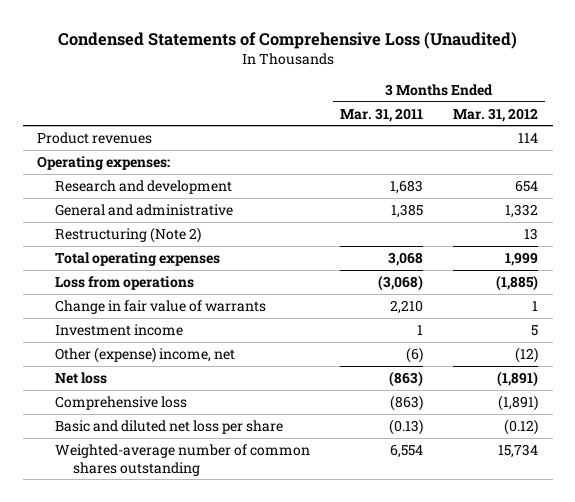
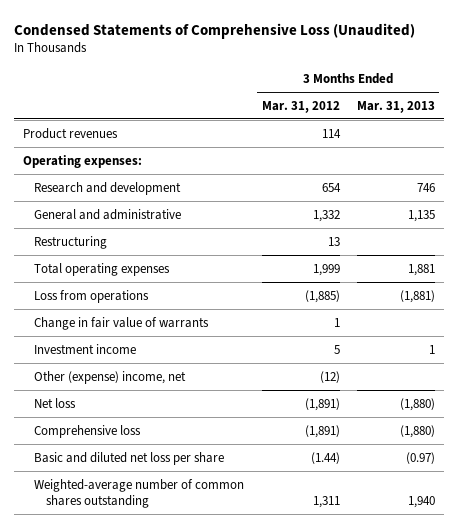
- | 3 Months Ended Mar. 31, 2011 | 3 Months Ended Mar. 31, 2012
+ | 3 Months Ended Mar. 31, 2012 | 3 Months Ended Mar. 31, 2013
- Restructuring (Note 2) | | 13
+ Restructuring | 13 |
- Basic and diluted net loss per share | (0.13) | (0.12)
- Weighted-average number of common shares outstanding | 6,554 | 15,734
+ Basic and diluted net loss per share | (1.44) | (0.97)
+ Weighted-average number of common shares outstanding | 1,311 | 1,940

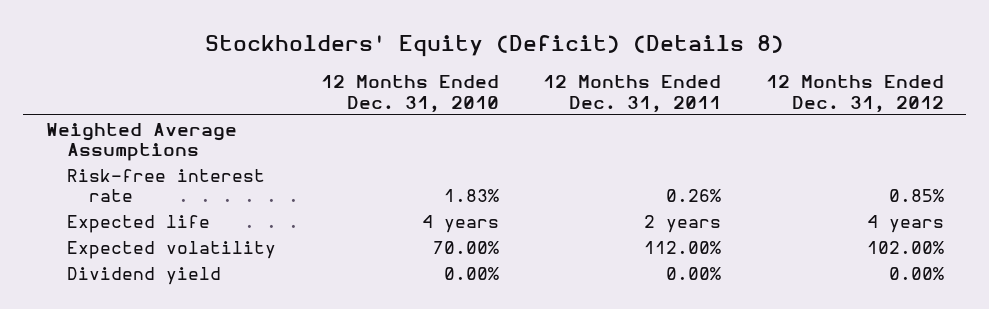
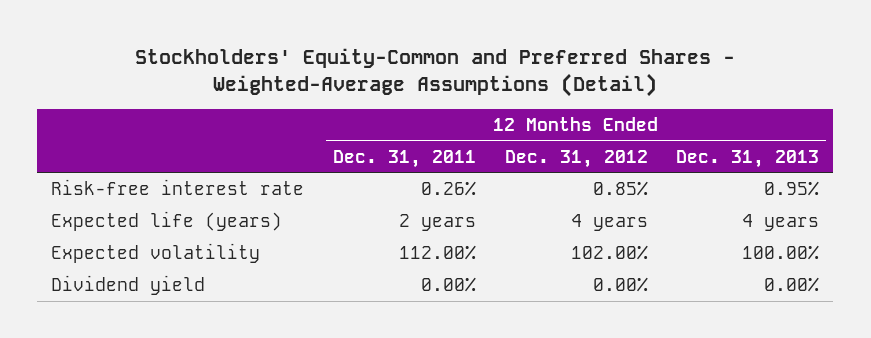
- Stockholders' Equity (Deficit) (Details 8)
+ Stockholders' Equity-Common and Preferred Shares - Weighted-Average Assumptions (Detail)
- | 12 Months Ended Dec. 31, 2010 | 12 Months Ended Dec. 31, 2011 | 12 Months Ended Dec. 31, 2012
+ | 12 Months Ended Dec. 31, 2011 | 12 Months Ended Dec. 31, 2012 | 12 Months Ended Dec. 31, 2013
- Weighted Average Assumptions
- Expected life | 4 years | 2 years | 4 years
+ Expected life (years) | 2 years | 4 years | 4 years

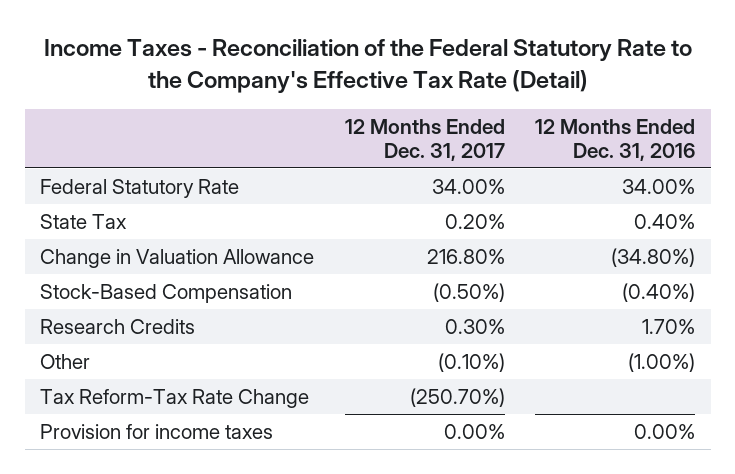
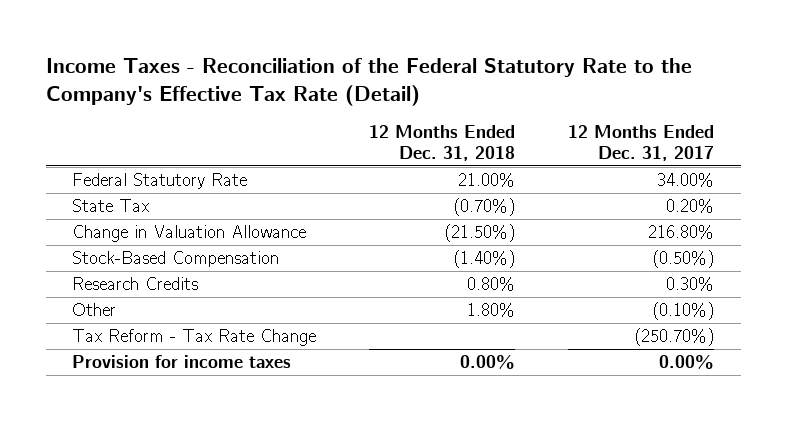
- | 12 Months Ended Dec. 31, 2017 | 12 Months Ended Dec. 31, 2016
+ | 12 Months Ended Dec. 31, 2018 | 12 Months Ended Dec. 31, 2017
- Tax Reform-Tax Rate Change | (250.70%) |
+ Tax Reform - Tax Rate Change | | (250.70%)

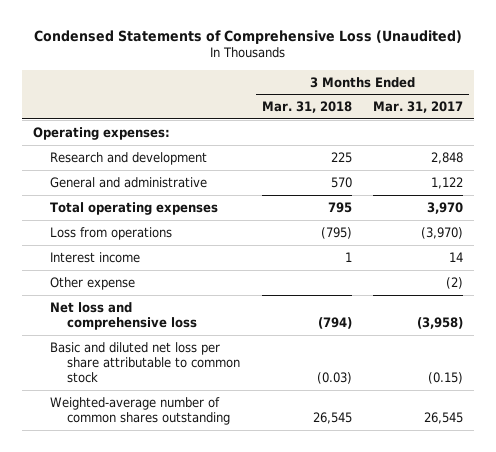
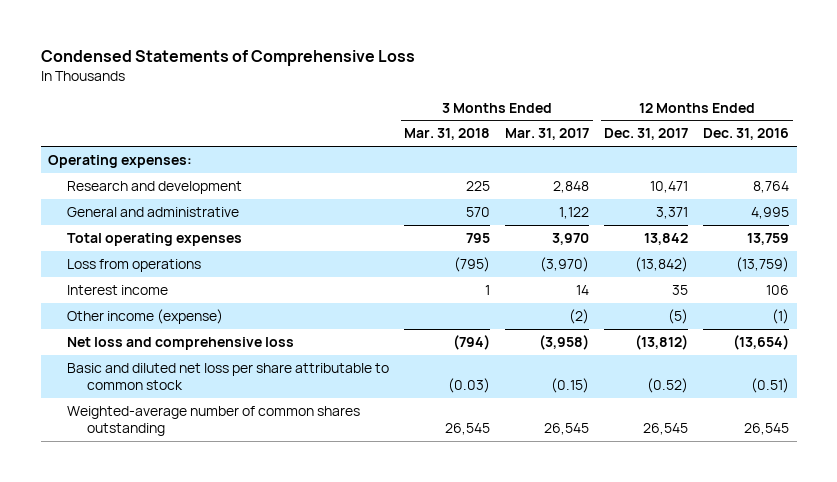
- Condensed Statements of Comprehensive Loss (Unaudited)
+ Condensed Statements of Comprehensive Loss
- | 3 Months Ended Mar. 31, 2018 | 3 Months Ended Mar. 31, 2017
+ | 3 Months Ended Mar. 31, 2018 | 3 Months Ended Mar. 31, 2017 | 12 Months Ended Dec. 31, 2017 | 12 Months Ended Dec. 31, 2016
- Other expense | | (2)
+ Other income (expense) | | (2) | (5) | (1)

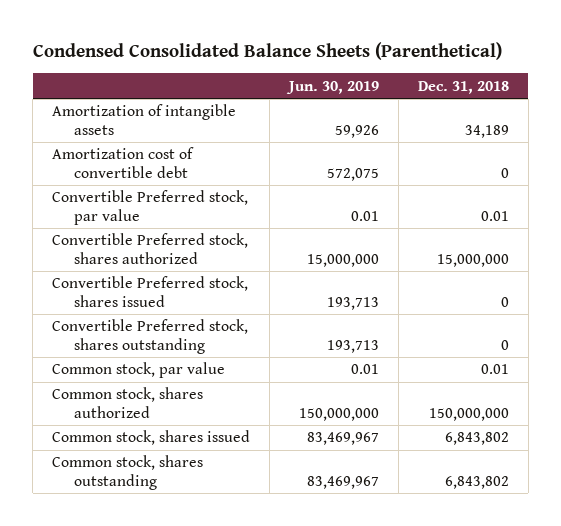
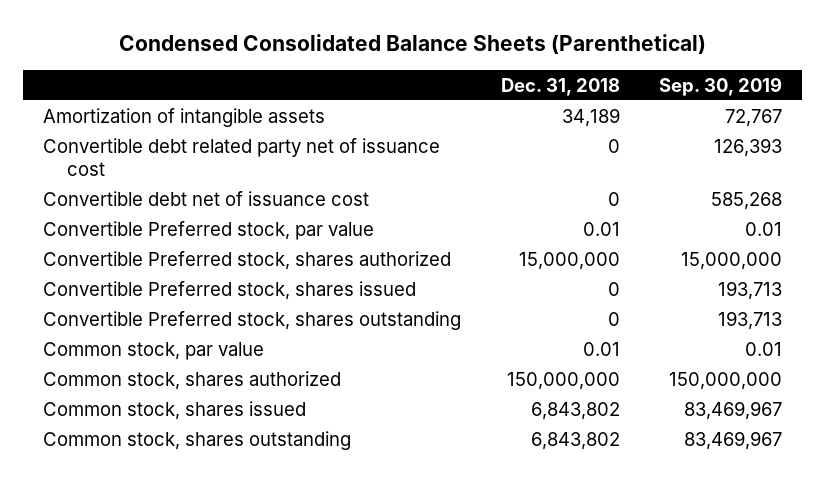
- | Jun. 30, 2019 | Dec. 31, 2018
+ | Dec. 31, 2018 | Sep. 30, 2019
- Amortization cost of convertible debt | 572,075 | 0
+ Convertible debt related party net of issuance cost | 0 | 126,393
+ Convertible debt net of issuance cost | 0 | 585,268

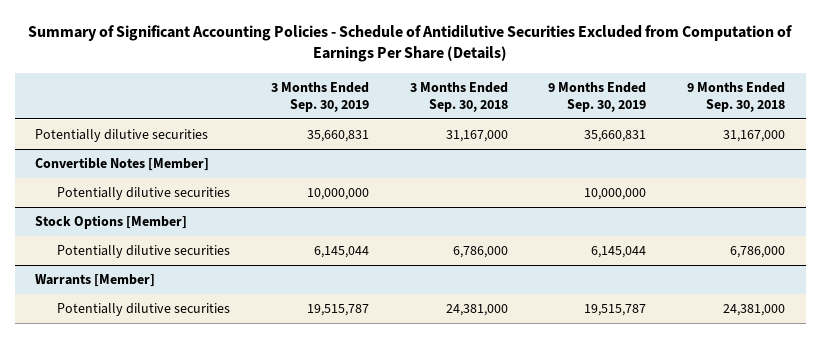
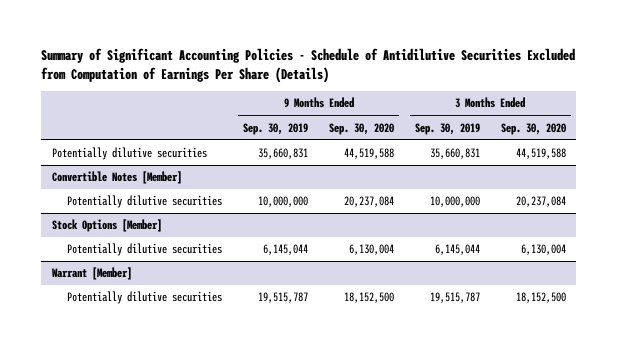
- | 3 Months Ended Sep. 30, 2019 | 3 Months Ended Sep. 30, 2018 | 9 Months Ended Sep. 30, 2019 | 9 Months Ended Sep. 30, 2018
+ | 9 Months Ended Sep. 30, 2019 | 9 Months Ended Sep. 30, 2020 | 3 Months Ended Sep. 30, 2019 | 3 Months Ended Sep. 30, 2020
- Warrants [Member]
+ Warrant [Member]

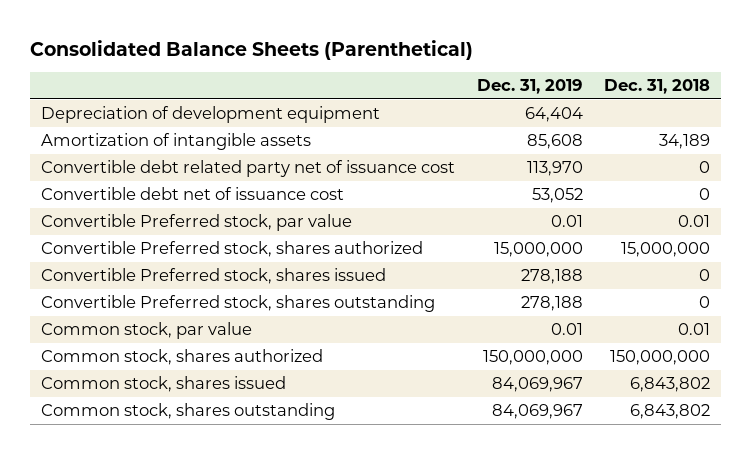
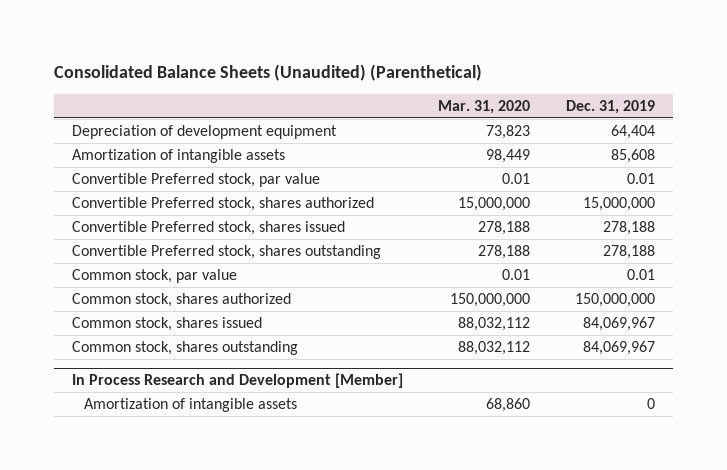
- Consolidated Balance Sheets (Parenthetical)
+ Consolidated Balance Sheets (Unaudited) (Parenthetical)
- | Dec. 31, 2019 | Dec. 31, 2018
+ | Mar. 31, 2020 | Dec. 31, 2019
- Convertible debt related party net of issuance cost | 113,970 | 0
- Convertible debt net of issuance cost | 53,052 | 0
+ In Process Research and Development [Member]
+ Amortization of intangible assets | 68,860 | 0

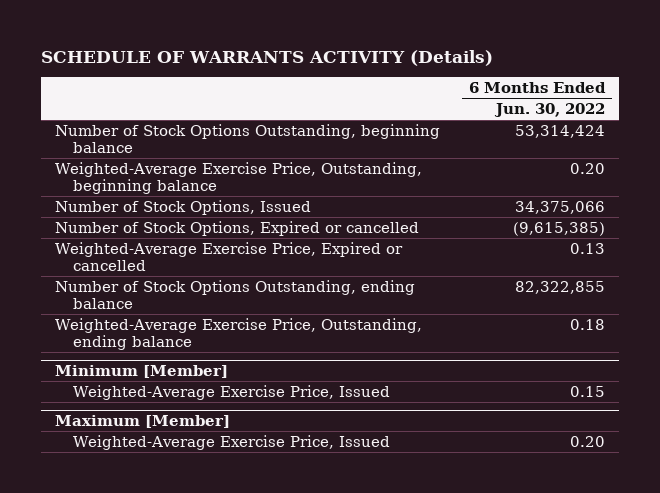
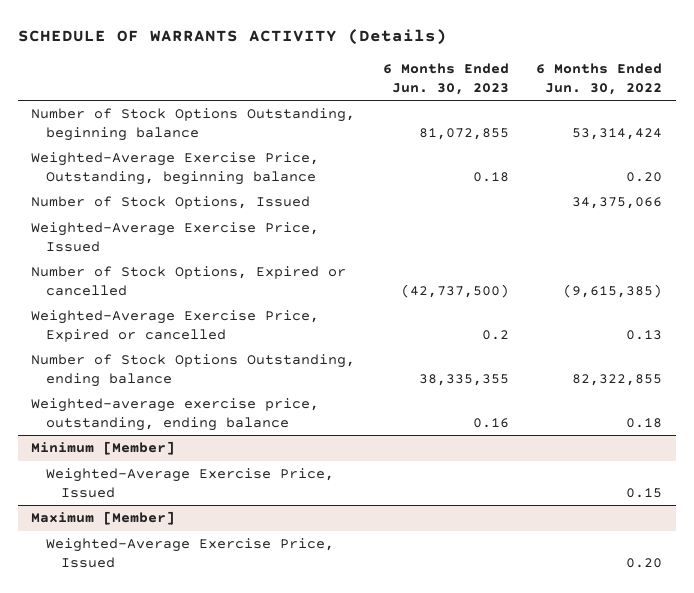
- | 6 Months Ended Jun. 30, 2022
+ | 6 Months Ended Jun. 30, 2023 | 6 Months Ended Jun. 30, 2022
+ Weighted-Average Exercise Price, Issued
- Weighted-Average Exercise Price, Outstanding, ending balance | 0.18
+ Weighted-average exercise price, outstanding, ending balance | 0.16 | 0.18

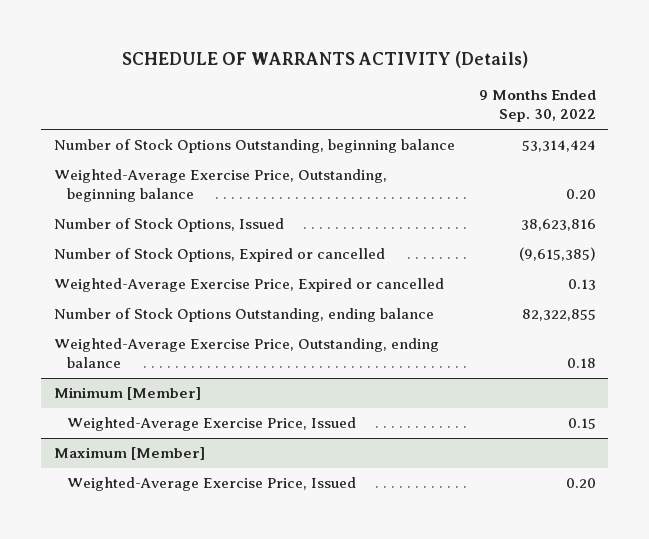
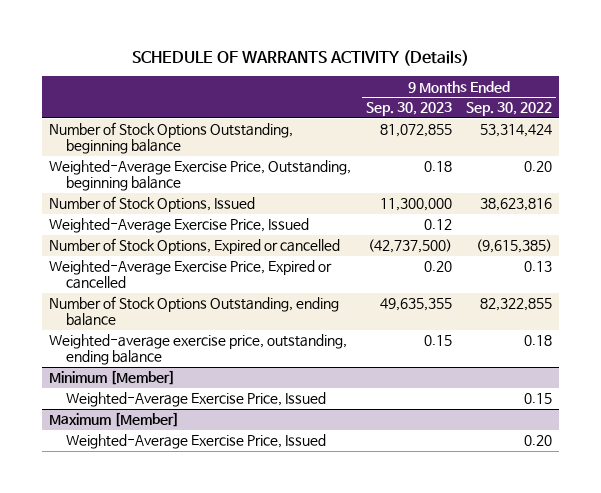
- | 9 Months Ended Sep. 30, 2022
+ | 9 Months Ended Sep. 30, 2023 | 9 Months Ended Sep. 30, 2022
+ Weighted-Average Exercise Price, Issued | 0.12 |
- Weighted-Average Exercise Price, Outstanding, ending balance | 0.18
+ Weighted-average exercise price, outstanding, ending balance | 0.15 | 0.18

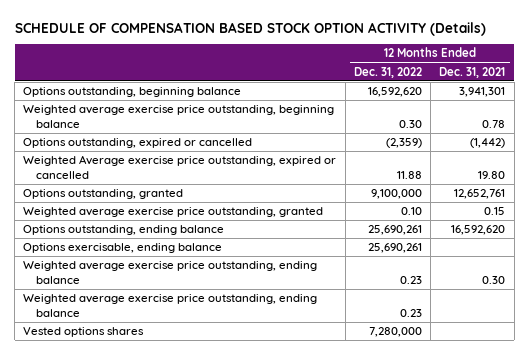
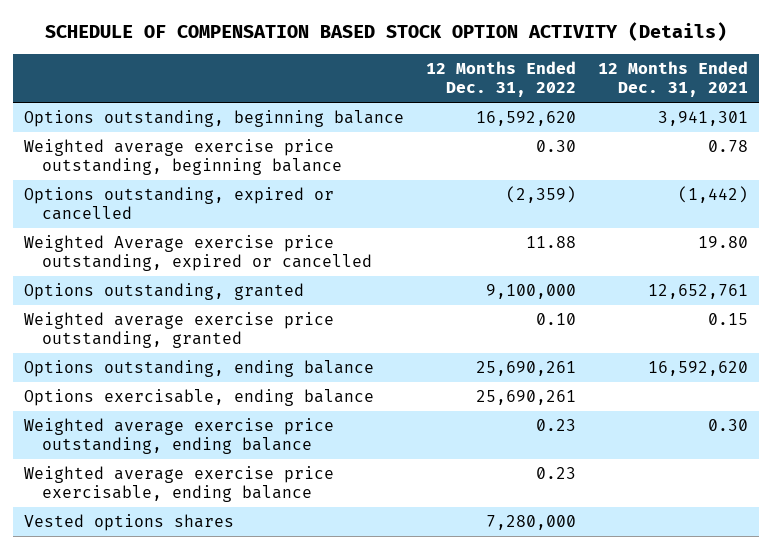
- Weighted average exercise price outstanding, ending balance | 0.23 |
+ Weighted average exercise price exercisable, ending balance | 0.23 |

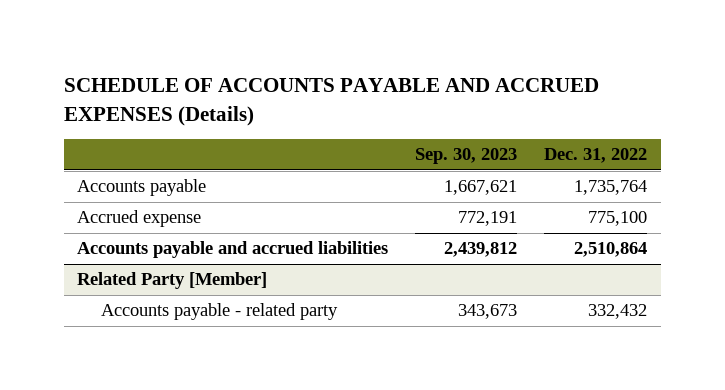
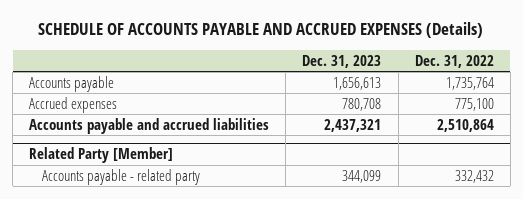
- | Sep. 30, 2023 | Dec. 31, 2022
+ | Dec. 31, 2023 | Dec. 31, 2022
- Accrued expense | 772,191 | 775,100
+ Accrued expenses | 780,708 | 775,100

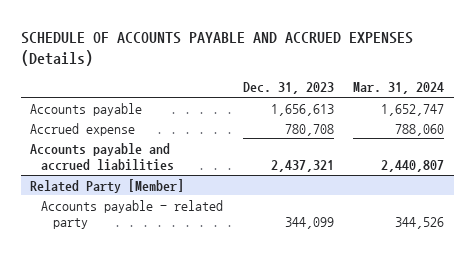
- | Dec. 31, 2023 | Dec. 31, 2022
+ | Dec. 31, 2023 | Mar. 31, 2024
- Accrued expenses | 780,708 | 775,100
+ Accrued expense | 780,708 | 788,060

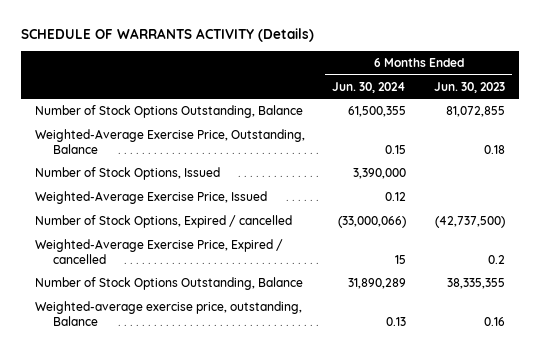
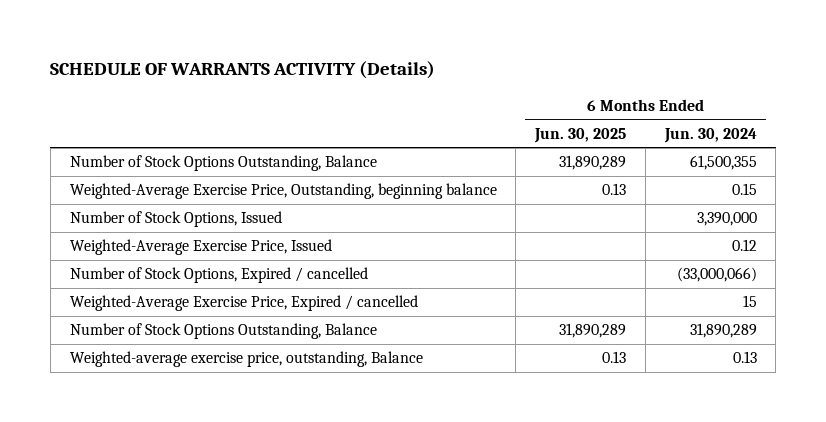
- | 6 Months Ended Jun. 30, 2024 | 6 Months Ended Jun. 30, 2023
+ | 6 Months Ended Jun. 30, 2025 | 6 Months Ended Jun. 30, 2024
- Weighted-Average Exercise Price, Outstanding, Balance | 0.15 | 0.18
+ Weighted-Average Exercise Price, Outstanding, beginning balance | 0.13 | 0.15

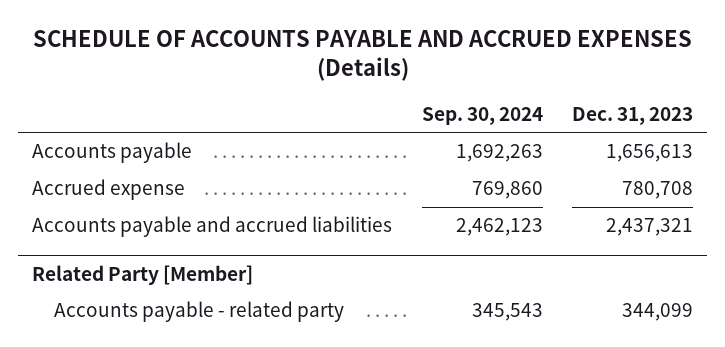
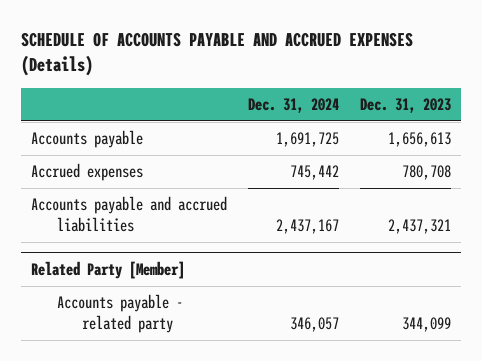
- | Sep. 30, 2024 | Dec. 31, 2023
+ | Dec. 31, 2024 | Dec. 31, 2023
- Accrued expense | 769,860 | 780,708
+ Accrued expenses | 745,442 | 780,708

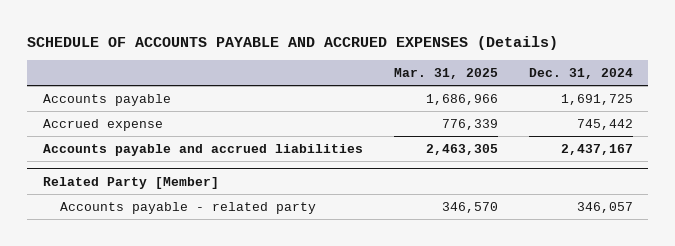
- | Dec. 31, 2024 | Dec. 31, 2023
+ | Mar. 31, 2025 | Dec. 31, 2024
- Accrued expenses | 745,442 | 780,708
+ Accrued expense | 776,339 | 745,442

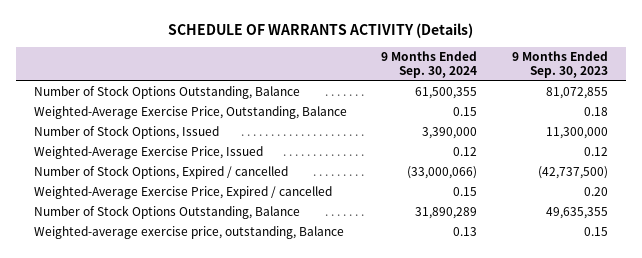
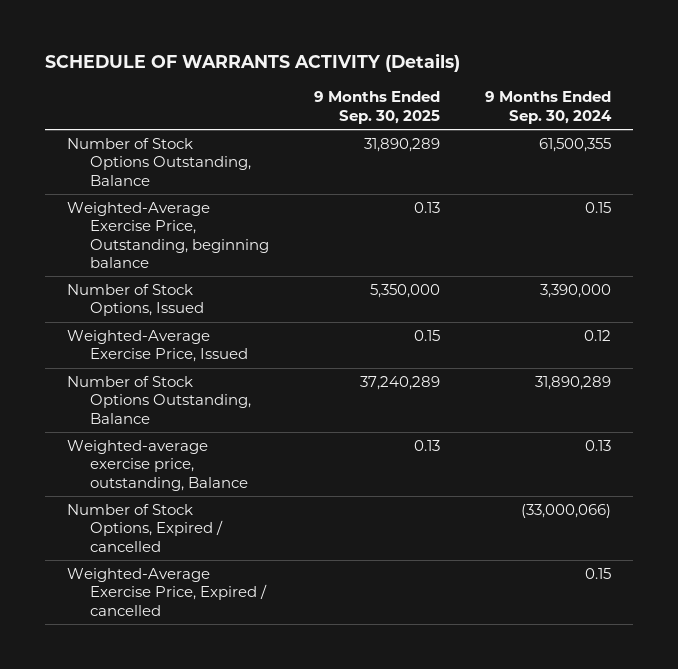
- | 9 Months Ended Sep. 30, 2024 | 9 Months Ended Sep. 30, 2023
+ | 9 Months Ended Sep. 30, 2025 | 9 Months Ended Sep. 30, 2024
- Weighted-Average Exercise Price, Outstanding, Balance | 0.15 | 0.18
+ Weighted-Average Exercise Price, Outstanding, beginning balance | 0.13 | 0.15
moved down: Number of Stock Options, Expired / cancelled | | (33,000,066)
moved down: Weighted-Average Exercise Price, Expired / cancelled | | 0.15

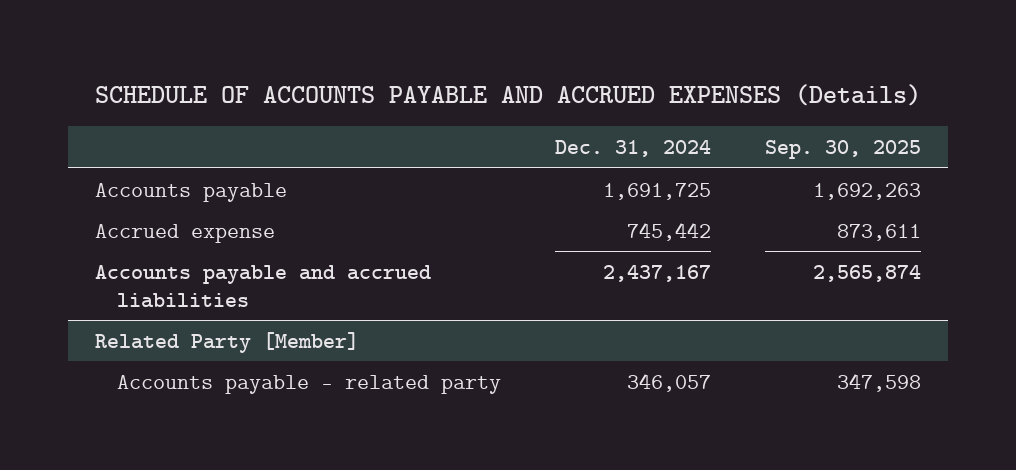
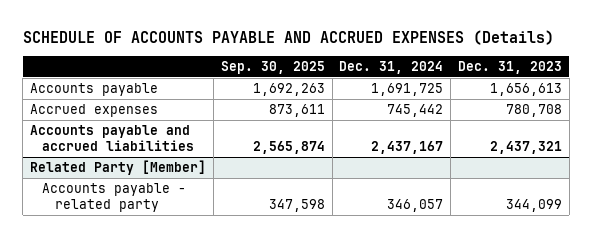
- | Dec. 31, 2024 | Sep. 30, 2025
+ | Sep. 30, 2025 | Dec. 31, 2024 | Dec. 31, 2023
- Accrued expense | 745,442 | 873,611
+ Accrued expenses | 873,611 | 745,442 | 780,708

